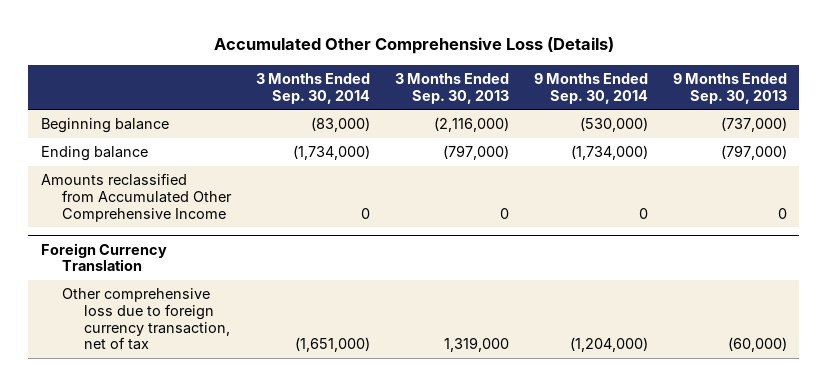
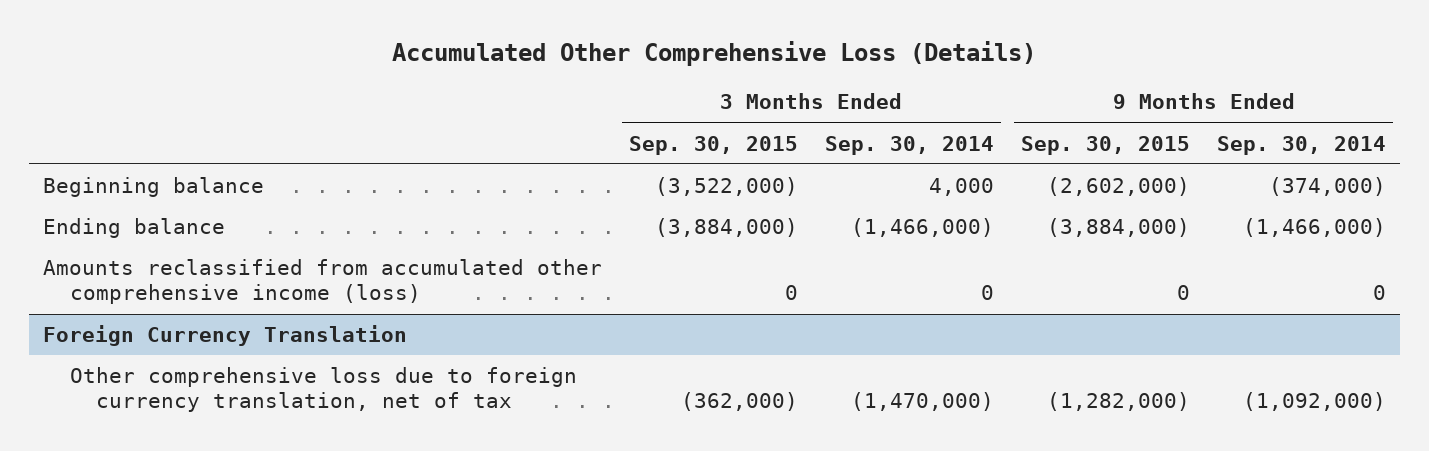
- | 3 Months Ended Sep. 30, 2014 | 3 Months Ended Sep. 30, 2013 | 9 Months Ended Sep. 30, 2014 | 9 Months Ended Sep. 30, 2013
+ | 3 Months Ended Sep. 30, 2015 | 3 Months Ended Sep. 30, 2014 | 9 Months Ended Sep. 30, 2015 | 9 Months Ended Sep. 30, 2014
- Beginning balance | (83,000) | (2,116,000) | (530,000) | (737,000)
- Ending balance | (1,734,000) | (797,000) | (1,734,000) | (797,000)
- Amounts reclassified from Accumulated Other Comprehensive Income | 0 | 0 | 0 | 0
+ Beginning balance | (3,522,000) | 4,000 | (2,602,000) | (374,000)
+ Ending balance | (3,884,000) | (1,466,000) | (3,884,000) | (1,466,000)
+ Amounts reclassified from accumulated other comprehensive income (loss) | 0 | 0 | 0 | 0
@ Foreign Currency Translation
- Other comprehensive loss due to foreign currency transaction, net of tax | (1,651,000) | 1,319,000 | (1,204,000) | (60,000)
+ Other comprehensive loss due to foreign currency translation, net of tax | (362,000) | (1,470,000) | (1,282,000) | (1,092,000)

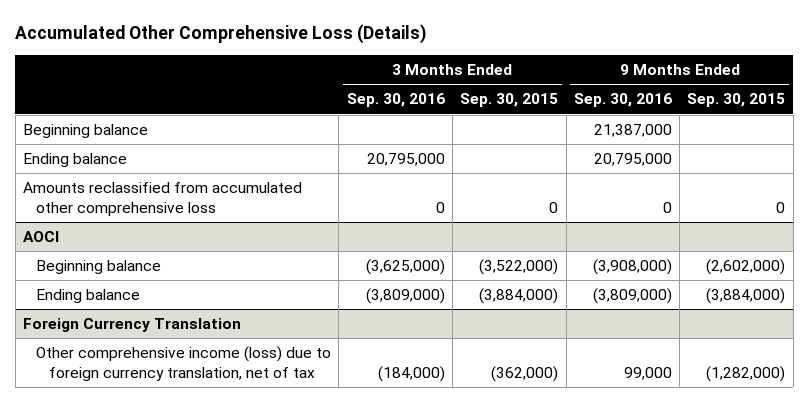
- | 3 Months Ended Sep. 30, 2015 | 3 Months Ended Sep. 30, 2014 | 9 Months Ended Sep. 30, 2015 | 9 Months Ended Sep. 30, 2014
+ | 3 Months Ended Sep. 30, 2016 | 3 Months Ended Sep. 30, 2015 | 9 Months Ended Sep. 30, 2016 | 9 Months Ended Sep. 30, 2015
+ Beginning balance | | | 21,387,000 |
+ Ending balance | 20,795,000 | | 20,795,000 |
+ Amounts reclassified from accumulated other comprehensive loss | 0 | 0 | 0 | 0
+ AOCI
- Amounts reclassified from accumulated other comprehensive income (loss) | 0 | 0 | 0 | 0
@ Foreign Currency Translation
- Other comprehensive loss due to foreign currency translation, net of tax | (362,000) | (1,470,000) | (1,282,000) | (1,092,000)
+ Other comprehensive income (loss) due to foreign currency translation, net of tax | (184,000) | (362,000) | 99,000 | (1,282,000)

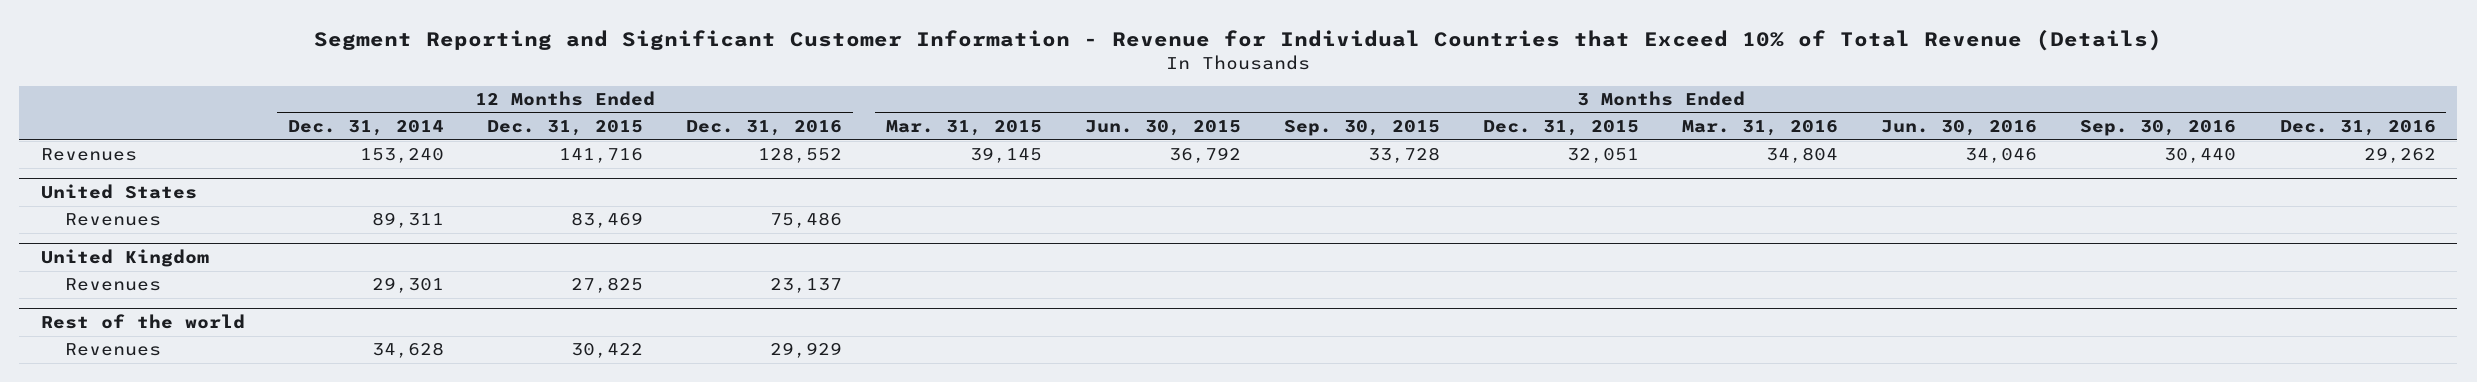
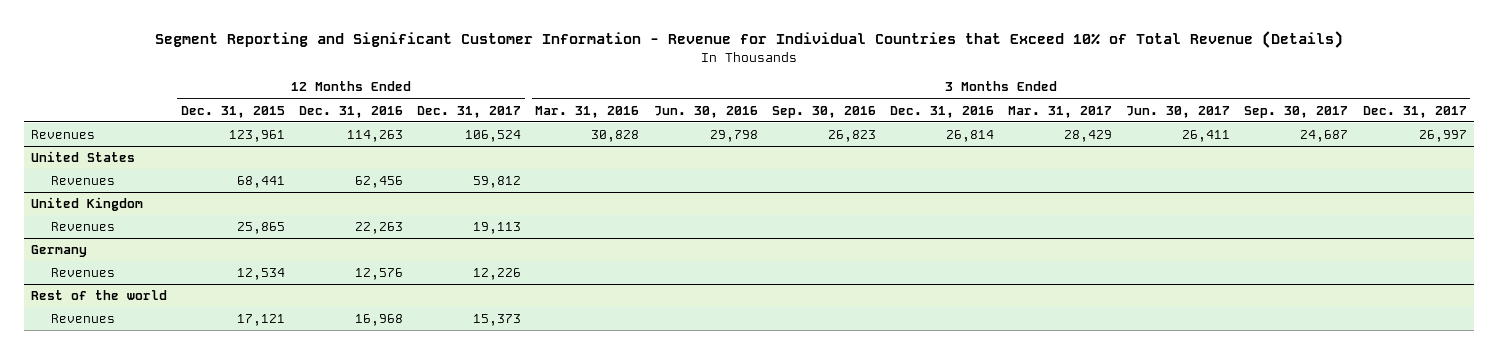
- | 12 Months Ended Dec. 31, 2014 | 12 Months Ended Dec. 31, 2015 | 12 Months Ended Dec. 31, 2016 | 3 Months Ended Mar. 31, 2015 | 3 Months Ended Jun. 30, 2015 | 3 Months Ended Sep. 30, 2015 | 3 Months Ended Dec. 31, 2015 | 3 Months Ended Mar. 31, 2016 | 3 Months Ended Jun. 30, 2016 | 3 Months Ended Sep. 30, 2016 | 3 Months Ended Dec. 31, 2016
+ | 12 Months Ended Dec. 31, 2015 | 12 Months Ended Dec. 31, 2016 | 12 Months Ended Dec. 31, 2017 | 3 Months Ended Mar. 31, 2016 | 3 Months Ended Jun. 30, 2016 | 3 Months Ended Sep. 30, 2016 | 3 Months Ended Dec. 31, 2016 | 3 Months Ended Mar. 31, 2017 | 3 Months Ended Jun. 30, 2017 | 3 Months Ended Sep. 30, 2017 | 3 Months Ended Dec. 31, 2017
- Revenues | 153,240 | 141,716 | 128,552 | 39,145 | 36,792 | 33,728 | 32,051 | 34,804 | 34,046 | 30,440 | 29,262
+ Revenues | 123,961 | 114,263 | 106,524 | 30,828 | 29,798 | 26,823 | 26,814 | 28,429 | 26,411 | 24,687 | 26,997
@ United States
- Revenues | 89,311 | 83,469 | 75,486 | | | | | | | |
+ Revenues | 68,441 | 62,456 | 59,812 | | | | | | | |
@ United Kingdom
- Revenues | 29,301 | 27,825 | 23,137 | | | | | | | |
+ Revenues | 25,865 | 22,263 | 19,113 | | | | | | | |
+ Germany
+ Revenues | 12,534 | 12,576 | 12,226 | | | | | | | |
@ Rest of the world
- Revenues | 34,628 | 30,422 | 29,929 | | | | | | | |
+ Revenues | 17,121 | 16,968 | 15,373 | | | | | | | |

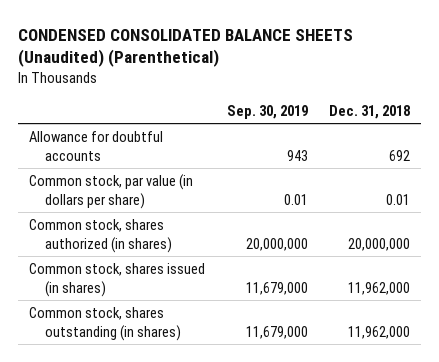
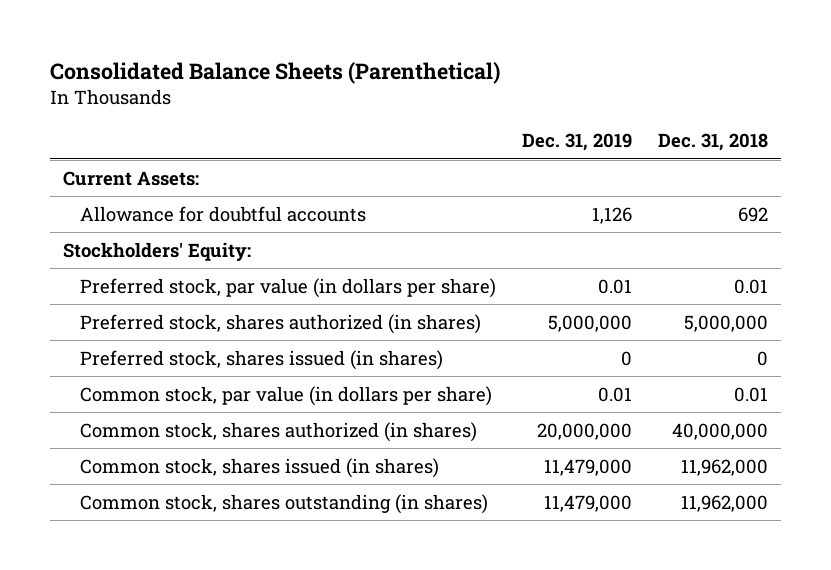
- CONDENSED CONSOLIDATED BALANCE SHEETS (Unaudited) (Parenthetical)
+ Consolidated Balance Sheets (Parenthetical)
- | Sep. 30, 2019 | Dec. 31, 2018
+ | Dec. 31, 2019 | Dec. 31, 2018
+ Current Assets:
+ Stockholders' Equity:
+ Preferred stock, par value (in dollars per share) | 0.01 | 0.01
+ Preferred stock, shares authorized (in shares) | 5,000,000 | 5,000,000
+ Preferred stock, shares issued (in shares) | 0 | 0
- Common stock, shares authorized (in shares) | 20,000,000 | 20,000,000
+ Common stock, shares authorized (in shares) | 20,000,000 | 40,000,000

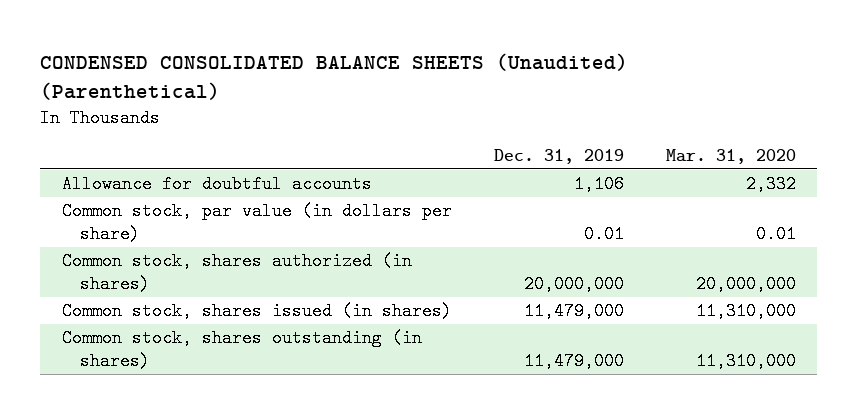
- Consolidated Balance Sheets (Parenthetical)
+ CONDENSED CONSOLIDATED BALANCE SHEETS (Unaudited) (Parenthetical)
- | Dec. 31, 2019 | Dec. 31, 2018
+ | Dec. 31, 2019 | Mar. 31, 2020
- Current Assets:
- Allowance for doubtful accounts | 1,126 | 692
- Stockholders' Equity:
- Preferred stock, par value (in dollars per share) | 0.01 | 0.01
- Preferred stock, shares authorized (in shares) | 5,000,000 | 5,000,000
- Preferred stock, shares issued (in shares) | 0 | 0
+ Allowance for doubtful accounts | 1,106 | 2,332

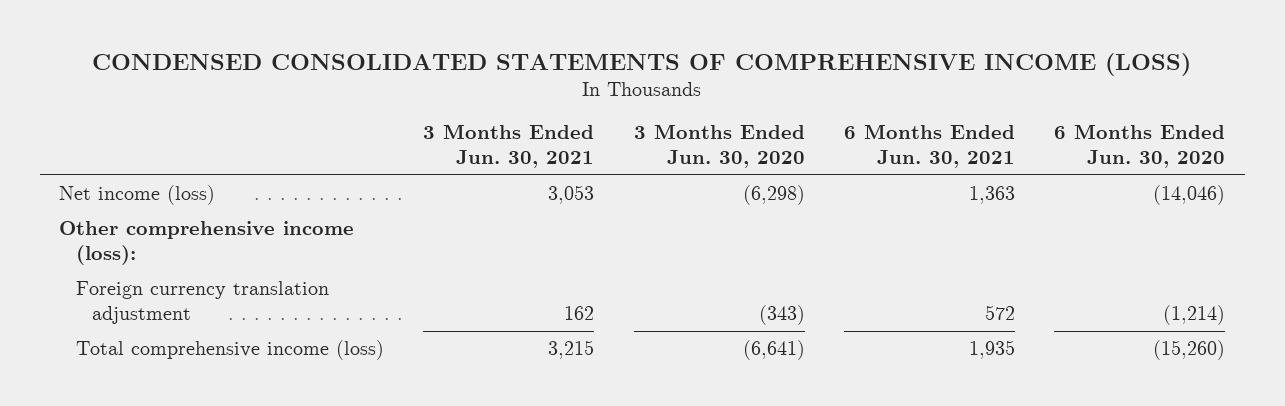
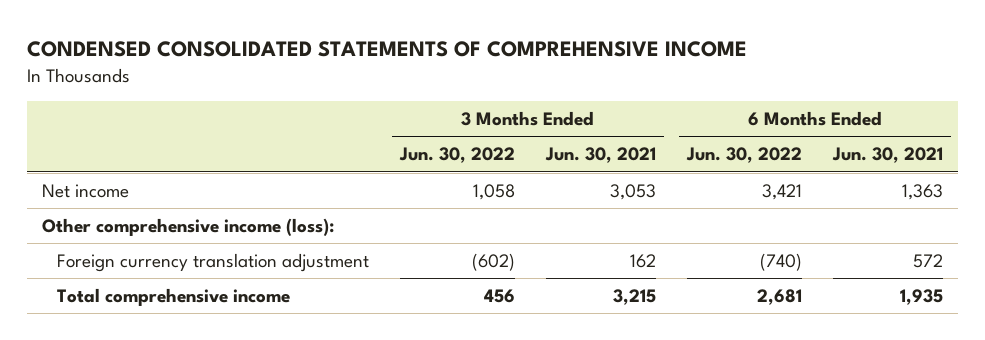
- CONDENSED CONSOLIDATED STATEMENTS OF COMPREHENSIVE INCOME (LOSS)
+ CONDENSED CONSOLIDATED STATEMENTS OF COMPREHENSIVE INCOME
- | 3 Months Ended Jun. 30, 2021 | 3 Months Ended Jun. 30, 2020 | 6 Months Ended Jun. 30, 2021 | 6 Months Ended Jun. 30, 2020
+ | 3 Months Ended Jun. 30, 2022 | 3 Months Ended Jun. 30, 2021 | 6 Months Ended Jun. 30, 2022 | 6 Months Ended Jun. 30, 2021
- Net income (loss) | 3,053 | (6,298) | 1,363 | (14,046)
+ Net income | 1,058 | 3,053 | 3,421 | 1,363
- Total comprehensive income (loss) | 3,215 | (6,641) | 1,935 | (15,260)
+ Total comprehensive income | 456 | 3,215 | 2,681 | 1,935

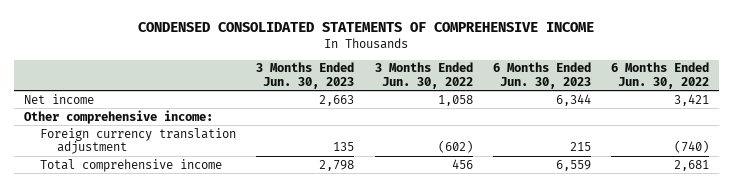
- | 3 Months Ended Jun. 30, 2022 | 3 Months Ended Jun. 30, 2021 | 6 Months Ended Jun. 30, 2022 | 6 Months Ended Jun. 30, 2021
+ | 3 Months Ended Jun. 30, 2023 | 3 Months Ended Jun. 30, 2022 | 6 Months Ended Jun. 30, 2023 | 6 Months Ended Jun. 30, 2022
- Other comprehensive income (loss):
+ Other comprehensive income:

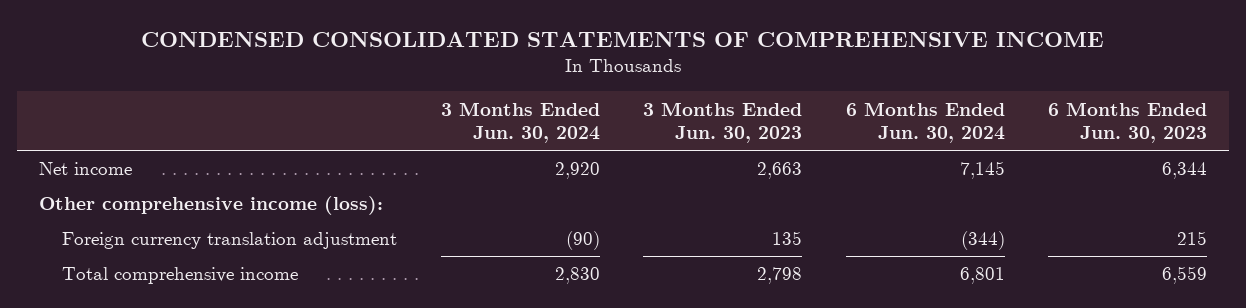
- | 3 Months Ended Jun. 30, 2023 | 3 Months Ended Jun. 30, 2022 | 6 Months Ended Jun. 30, 2023 | 6 Months Ended Jun. 30, 2022
+ | 3 Months Ended Jun. 30, 2024 | 3 Months Ended Jun. 30, 2023 | 6 Months Ended Jun. 30, 2024 | 6 Months Ended Jun. 30, 2023
- Other comprehensive income:
+ Other comprehensive income (loss):

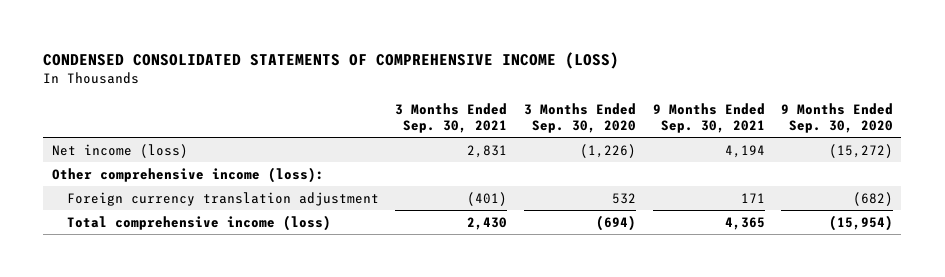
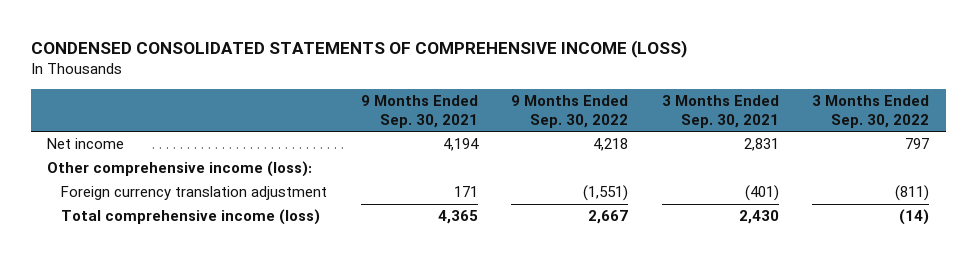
- | 3 Months Ended Sep. 30, 2021 | 3 Months Ended Sep. 30, 2020 | 9 Months Ended Sep. 30, 2021 | 9 Months Ended Sep. 30, 2020
+ | 9 Months Ended Sep. 30, 2021 | 9 Months Ended Sep. 30, 2022 | 3 Months Ended Sep. 30, 2021 | 3 Months Ended Sep. 30, 2022
- Net income (loss) | 2,831 | (1,226) | 4,194 | (15,272)
+ Net income | 4,194 | 4,218 | 2,831 | 797

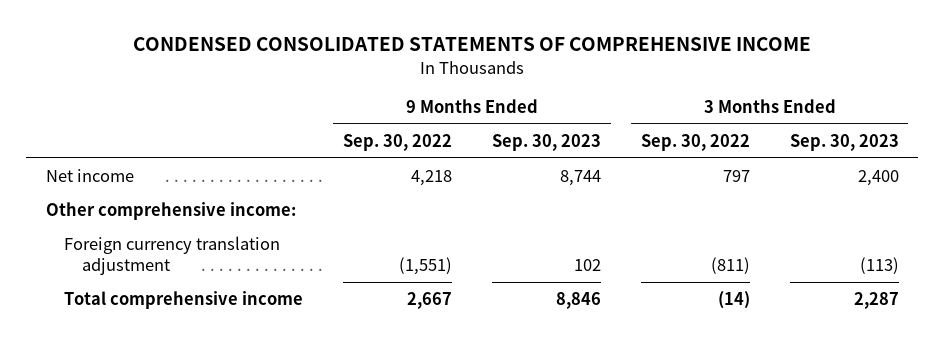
- CONDENSED CONSOLIDATED STATEMENTS OF COMPREHENSIVE INCOME (LOSS)
+ CONDENSED CONSOLIDATED STATEMENTS OF COMPREHENSIVE INCOME
- | 9 Months Ended Sep. 30, 2021 | 9 Months Ended Sep. 30, 2022 | 3 Months Ended Sep. 30, 2021 | 3 Months Ended Sep. 30, 2022
+ | 9 Months Ended Sep. 30, 2022 | 9 Months Ended Sep. 30, 2023 | 3 Months Ended Sep. 30, 2022 | 3 Months Ended Sep. 30, 2023
- Other comprehensive income (loss):
+ Other comprehensive income:
- Total comprehensive income (loss) | 4,365 | 2,667 | 2,430 | (14)
+ Total comprehensive income | 2,667 | 8,846 | (14) | 2,287

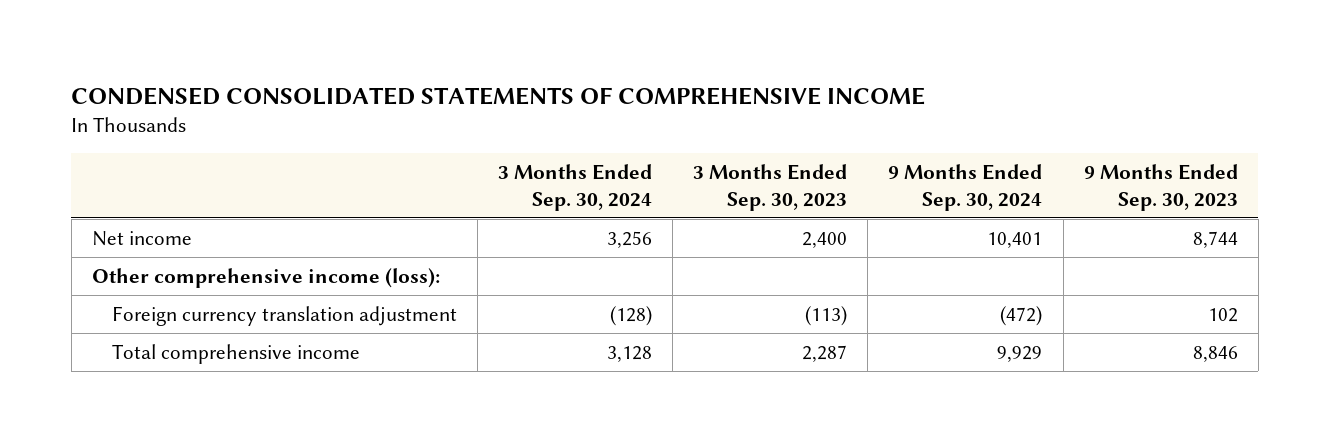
- | 9 Months Ended Sep. 30, 2022 | 9 Months Ended Sep. 30, 2023 | 3 Months Ended Sep. 30, 2022 | 3 Months Ended Sep. 30, 2023
+ | 3 Months Ended Sep. 30, 2024 | 3 Months Ended Sep. 30, 2023 | 9 Months Ended Sep. 30, 2024 | 9 Months Ended Sep. 30, 2023
- Other comprehensive income:
+ Other comprehensive income (loss):

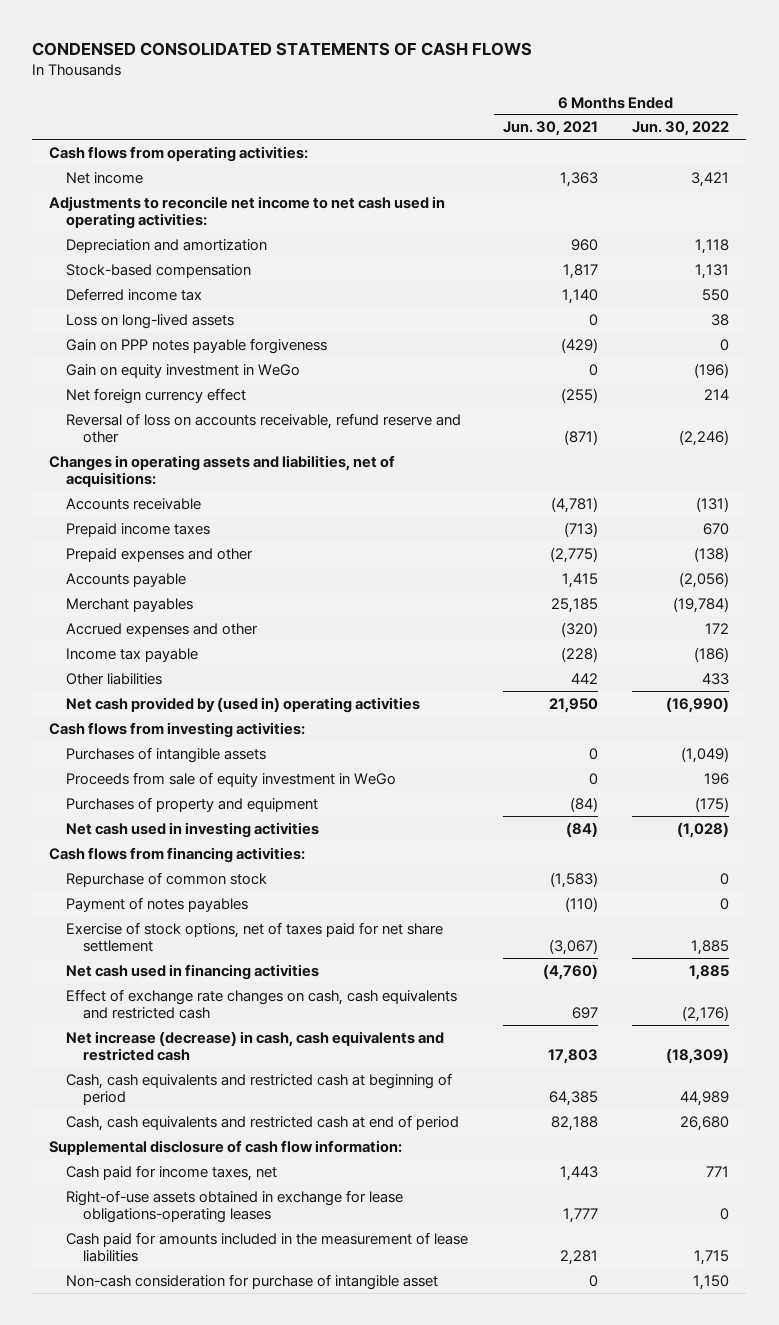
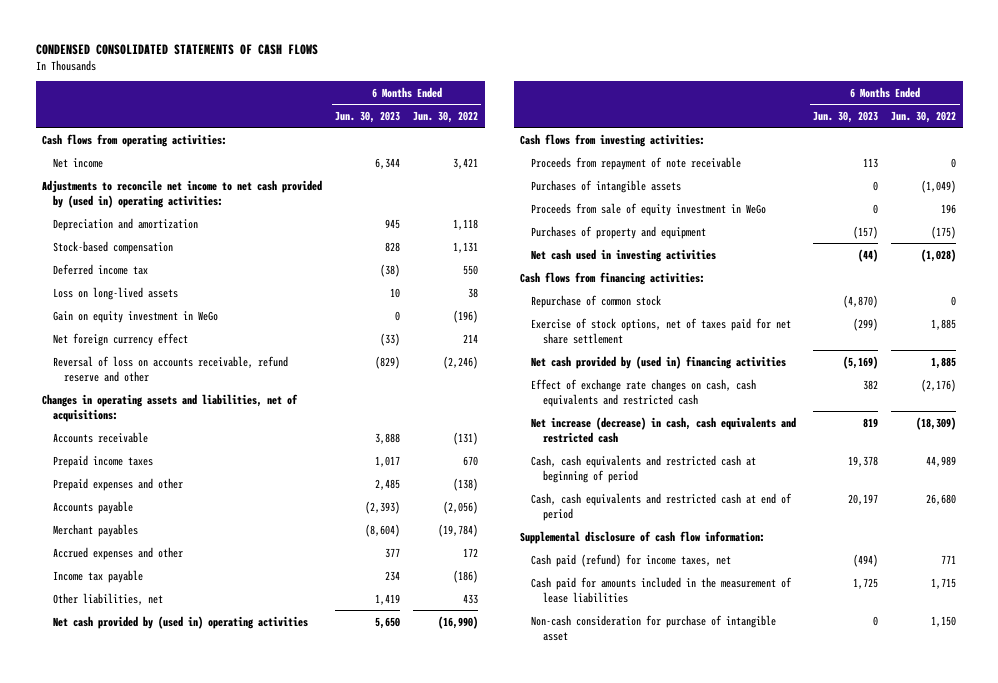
- | 6 Months Ended Jun. 30, 2021 | 6 Months Ended Jun. 30, 2022
+ | 6 Months Ended Jun. 30, 2023 | 6 Months Ended Jun. 30, 2022
- Adjustments to reconcile net income to net cash used in operating activities:
+ Adjustments to reconcile net income to net cash provided by (used in) operating activities:
- Gain on PPP notes payable forgiveness | (429) | 0
- Other liabilities | 442 | 433
+ Other liabilities, net | 1,419 | 433
+ Proceeds from repayment of note receivable | 113 | 0
- Payment of notes payables | (110) | 0
- Net cash used in financing activities | (4,760) | 1,885
+ Net cash provided by (used in) financing activities | (5,169) | 1,885
- Cash paid for income taxes, net | 1,443 | 771
- Right-of-use assets obtained in exchange for lease obligations-operating leases | 1,777 | 0
+ Cash paid (refund) for income taxes, net | (494) | 771

